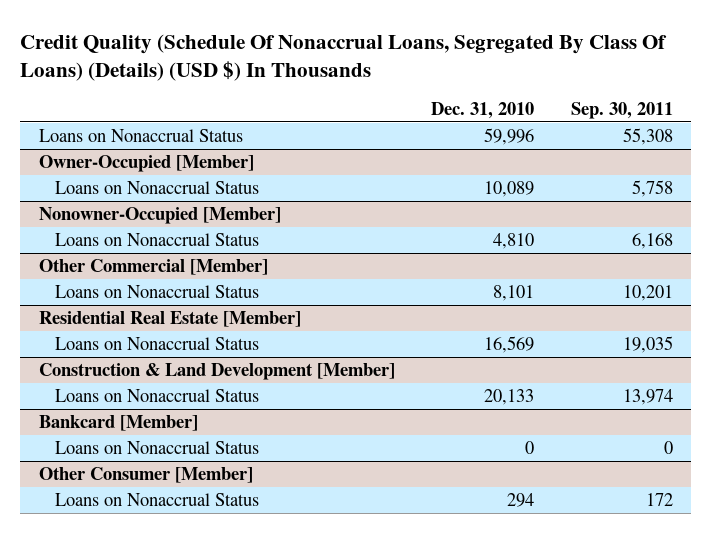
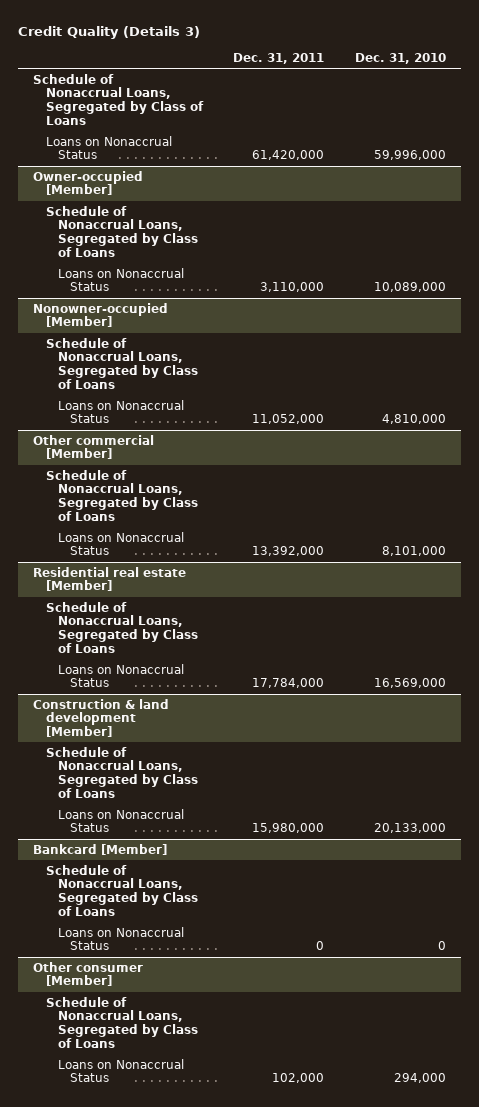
- Credit Quality (Schedule Of Nonaccrual Loans, Segregated By Class Of Loans) (Details) (USD $) In Thousands
+ Credit Quality (Details 3)
- | Dec. 31, 2010 | Sep. 30, 2011
+ | Dec. 31, 2011 | Dec. 31, 2010
- Loans on Nonaccrual Status | 59,996 | 55,308
- Owner-Occupied [Member]
- Loans on Nonaccrual Status | 10,089 | 5,758
- Nonowner-Occupied [Member]
- Loans on Nonaccrual Status | 4,810 | 6,168
- Other Commercial [Member]
- Loans on Nonaccrual Status | 8,101 | 10,201
- Residential Real Estate [Member]
- Loans on Nonaccrual Status | 16,569 | 19,035
- Construction & Land Development [Member]
- Loans on Nonaccrual Status | 20,133 | 13,974
+ Schedule of Nonaccrual Loans, Segregated by Class of Loans
+ Loans on Nonaccrual Status | 61,420,000 | 59,996,000
+ Owner-occupied [Member]
+ Schedule of Nonaccrual Loans, Segregated by Class of Loans
+ Loans on Nonaccrual Status | 3,110,000 | 10,089,000
+ Nonowner-occupied [Member]
+ Schedule of Nonaccrual Loans, Segregated by Class of Loans
+ Loans on Nonaccrual Status | 11,052,000 | 4,810,000
+ Other commercial [Member]
+ Schedule of Nonaccrual Loans, Segregated by Class of Loans
+ Loans on Nonaccrual Status | 13,392,000 | 8,101,000
+ Residential real estate [Member]
+ Schedule of Nonaccrual Loans, Segregated by Class of Loans
+ Loans on Nonaccrual Status | 17,784,000 | 16,569,000
+ Construction & land development [Member]
+ Schedule of Nonaccrual Loans, Segregated by Class of Loans
+ Loans on Nonaccrual Status | 15,980,000 | 20,133,000
@ Bankcard [Member]
+ Schedule of Nonaccrual Loans, Segregated by Class of Loans
- Other Consumer [Member]
- Loans on Nonaccrual Status | 294 | 172
+ Other consumer [Member]
+ Schedule of Nonaccrual Loans, Segregated by Class of Loans
+ Loans on Nonaccrual Status | 102,000 | 294,000

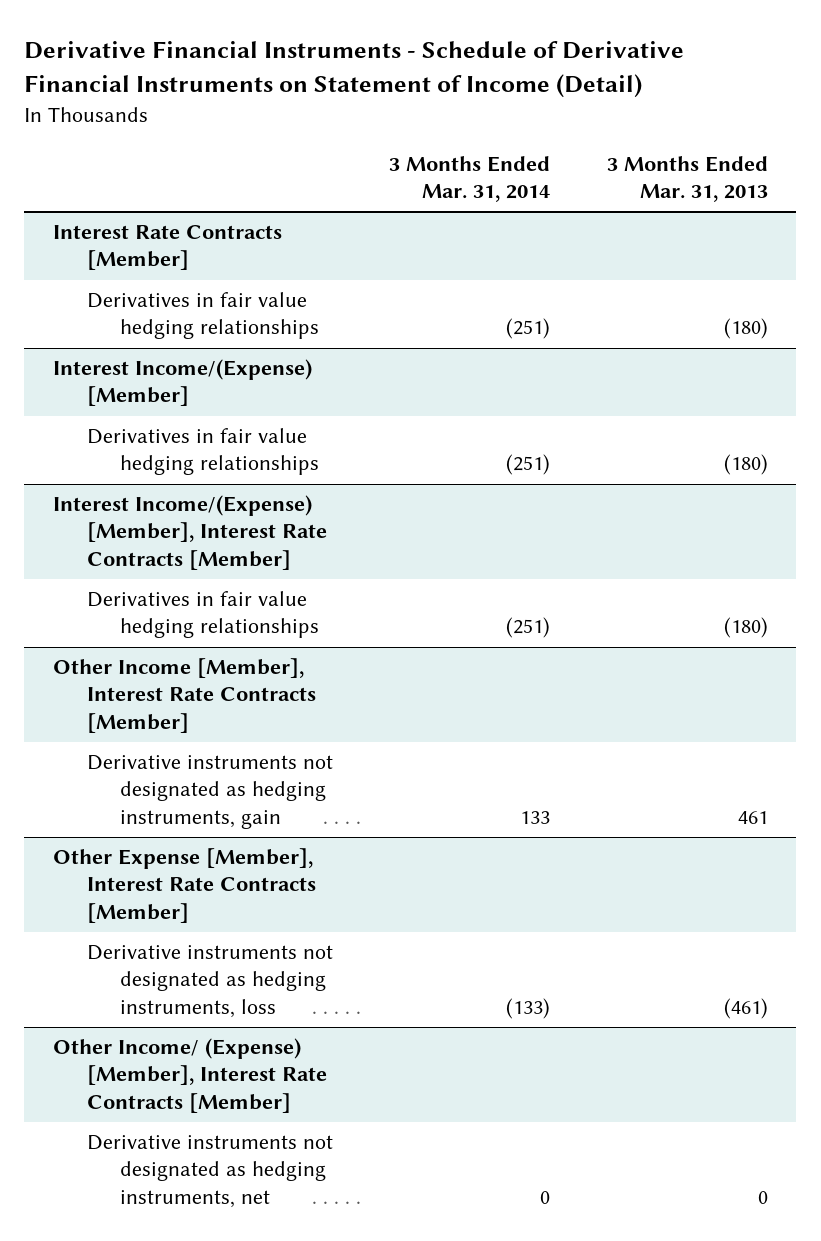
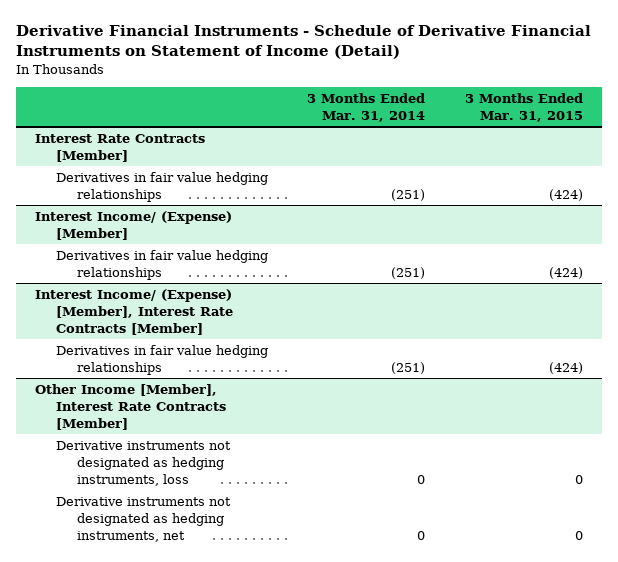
- | 3 Months Ended Mar. 31, 2014 | 3 Months Ended Mar. 31, 2013
+ | 3 Months Ended Mar. 31, 2014 | 3 Months Ended Mar. 31, 2015
- Interest Income/(Expense) [Member]
+ Interest Income/ (Expense) [Member]
- Interest Income/(Expense) [Member], Interest Rate Contracts [Member]
+ Interest Income/ (Expense) [Member], Interest Rate Contracts [Member]
@ Other Income [Member], Interest Rate Contracts [Member]
- Derivative instruments not designated as hedging instruments, gain | 133 | 461
- Other Expense [Member], Interest Rate Contracts [Member]
- Derivative instruments not designated as hedging instruments, loss | (133) | (461)
- Other Income/ (Expense) [Member], Interest Rate Contracts [Member]
@ Other Income [Member], Interest Rate Contracts [Member]
+ Derivative instruments not designated as hedging instruments, loss | 0 | 0

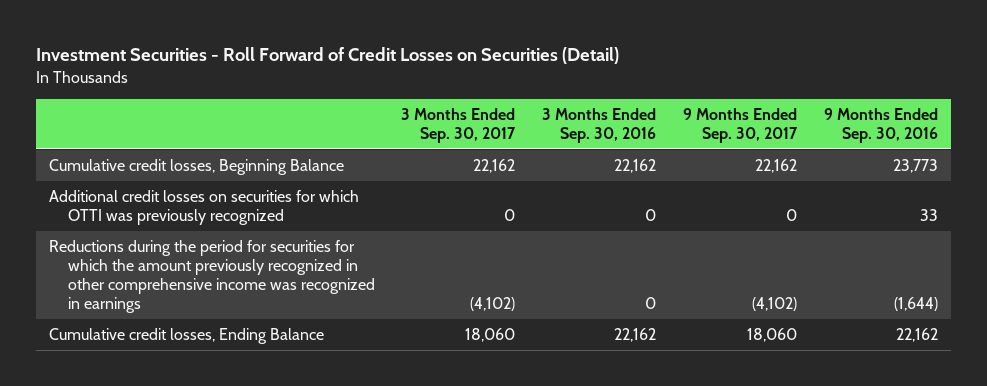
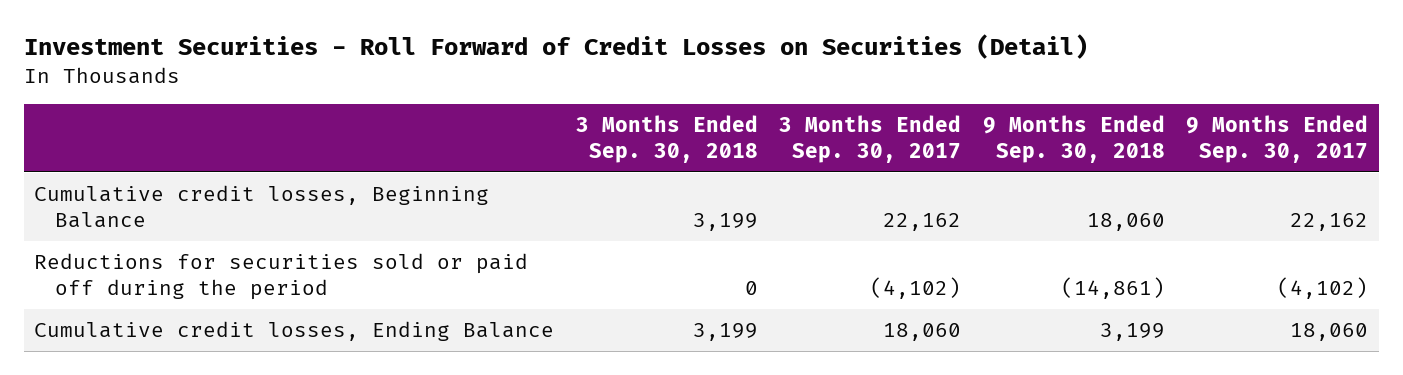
- | 3 Months Ended Sep. 30, 2017 | 3 Months Ended Sep. 30, 2016 | 9 Months Ended Sep. 30, 2017 | 9 Months Ended Sep. 30, 2016
+ | 3 Months Ended Sep. 30, 2018 | 3 Months Ended Sep. 30, 2017 | 9 Months Ended Sep. 30, 2018 | 9 Months Ended Sep. 30, 2017
- Additional credit losses on securities for which OTTI was previously recognized | 0 | 0 | 0 | 33
- Reductions during the period for securities for which the amount previously recognized in other comprehensive income was recognized in earnings | (4,102) | 0 | (4,102) | (1,644)
+ Reductions for securities sold or paid off during the period | 0 | (4,102) | (14,861) | (4,102)

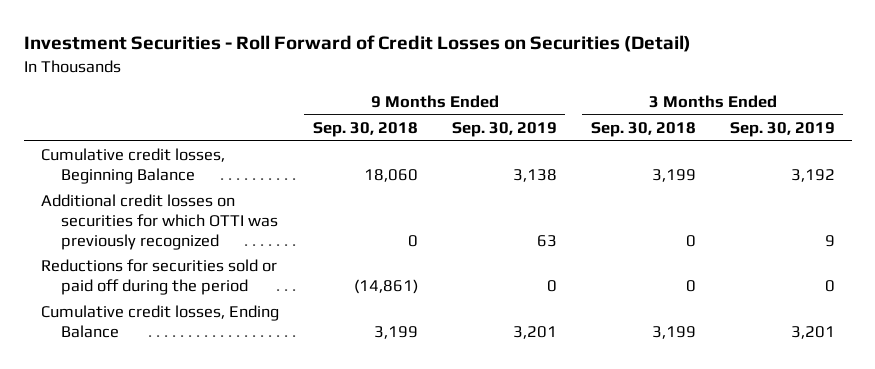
- | 3 Months Ended Sep. 30, 2018 | 3 Months Ended Sep. 30, 2017 | 9 Months Ended Sep. 30, 2018 | 9 Months Ended Sep. 30, 2017
+ | 9 Months Ended Sep. 30, 2018 | 9 Months Ended Sep. 30, 2019 | 3 Months Ended Sep. 30, 2018 | 3 Months Ended Sep. 30, 2019
+ Additional credit losses on securities for which OTTI was previously recognized | 0 | 63 | 0 | 9

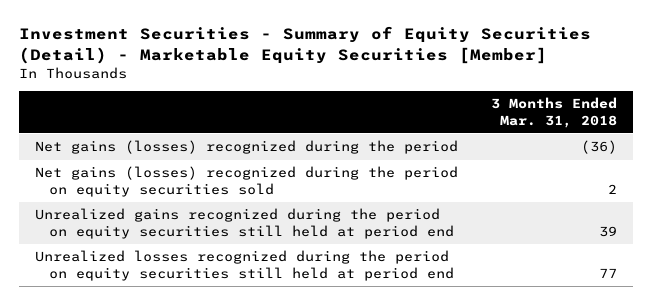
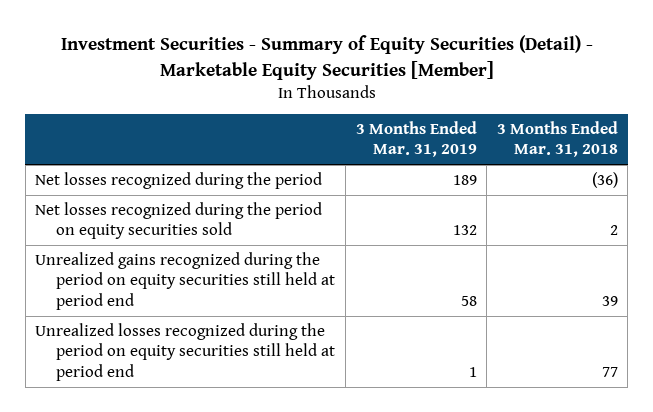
- | 3 Months Ended Mar. 31, 2018
+ | 3 Months Ended Mar. 31, 2019 | 3 Months Ended Mar. 31, 2018
- Net gains (losses) recognized during the period | (36)
- Net gains (losses) recognized during the period on equity securities sold | 2
+ Net losses recognized during the period | 189 | (36)
+ Net losses recognized during the period on equity securities sold | 132 | 2

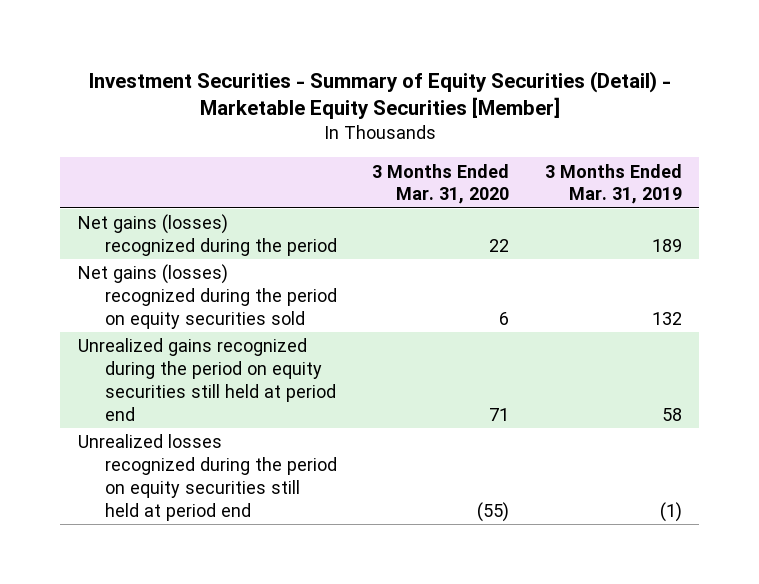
- | 3 Months Ended Mar. 31, 2019 | 3 Months Ended Mar. 31, 2018
+ | 3 Months Ended Mar. 31, 2020 | 3 Months Ended Mar. 31, 2019
- Net losses recognized during the period | 189 | (36)
- Net losses recognized during the period on equity securities sold | 132 | 2
+ Net gains (losses) recognized during the period | 22 | 189
+ Net gains (losses) recognized during the period on equity securities sold | 6 | 132
- Unrealized losses recognized during the period on equity securities still held at period end | 1 | 77
+ Unrealized losses recognized during the period on equity securities still held at period end | (55) | (1)

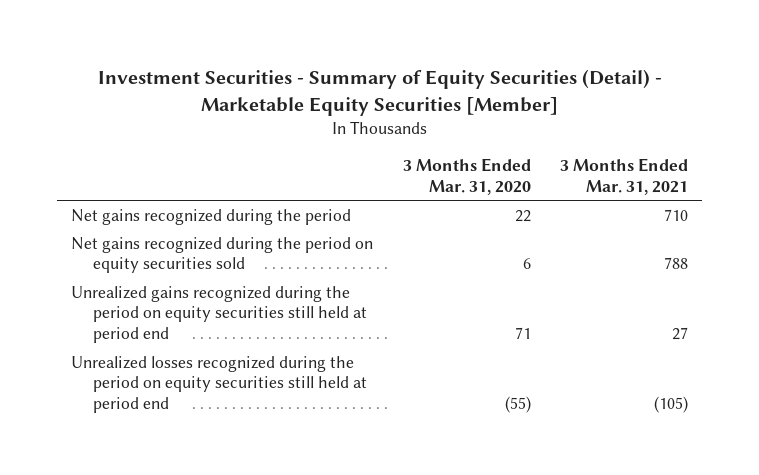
- | 3 Months Ended Mar. 31, 2020 | 3 Months Ended Mar. 31, 2019
+ | 3 Months Ended Mar. 31, 2020 | 3 Months Ended Mar. 31, 2021
- Net gains (losses) recognized during the period | 22 | 189
- Net gains (losses) recognized during the period on equity securities sold | 6 | 132
+ Net gains recognized during the period | 22 | 710
+ Net gains recognized during the period on equity securities sold | 6 | 788

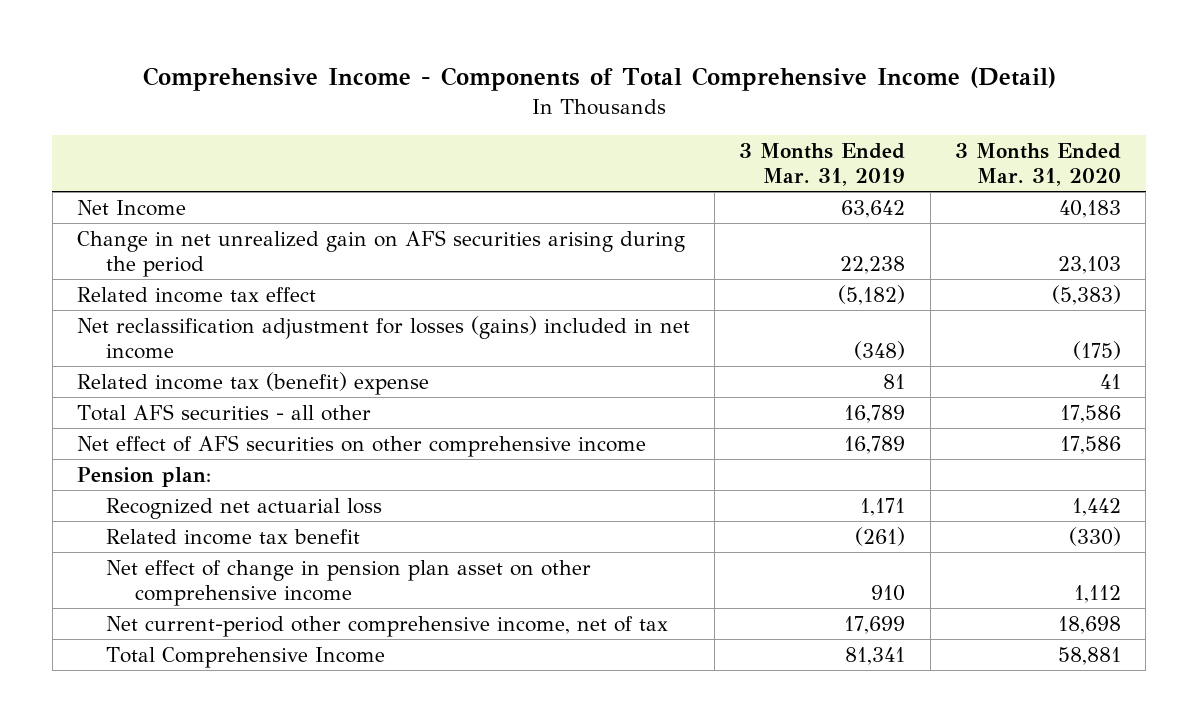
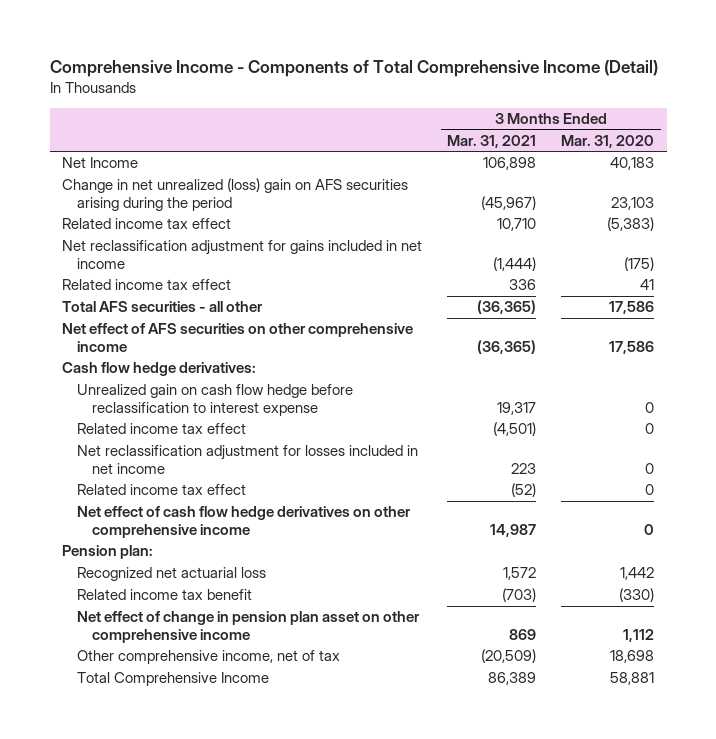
- | 3 Months Ended Mar. 31, 2019 | 3 Months Ended Mar. 31, 2020
+ | 3 Months Ended Mar. 31, 2021 | 3 Months Ended Mar. 31, 2020
- Change in net unrealized gain on AFS securities arising during the period | 22,238 | 23,103
+ Change in net unrealized (loss) gain on AFS securities arising during the period | (45,967) | 23,103
- Net reclassification adjustment for losses (gains) included in net income | (348) | (175)
- Related income tax (benefit) expense | 81 | 41
+ Net reclassification adjustment for gains included in net income | (1,444) | (175)
+ Related income tax effect | 336 | 41
+ Cash flow hedge derivatives:
+ Unrealized gain on cash flow hedge before reclassification to interest expense | 19,317 | 0
+ Related income tax effect | (4,501) | 0
+ Net reclassification adjustment for losses included in net income | 223 | 0
+ Related income tax effect | (52) | 0
+ Net effect of cash flow hedge derivatives on other comprehensive income | 14,987 | 0
- Net current-period other comprehensive income, net of tax | 17,699 | 18,698
+ Other comprehensive income, net of tax | (20,509) | 18,698

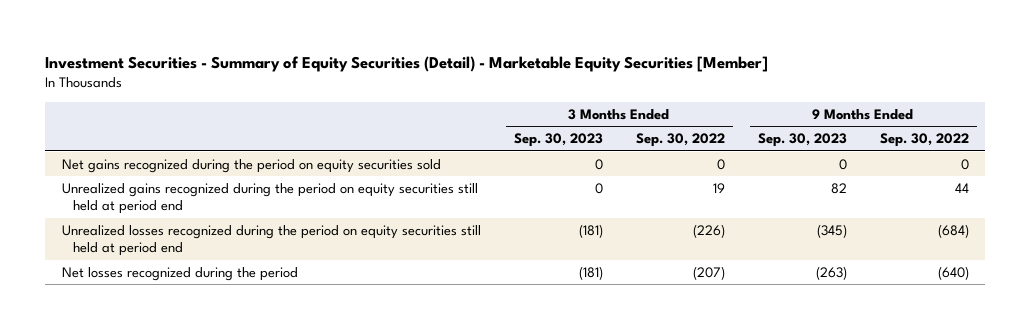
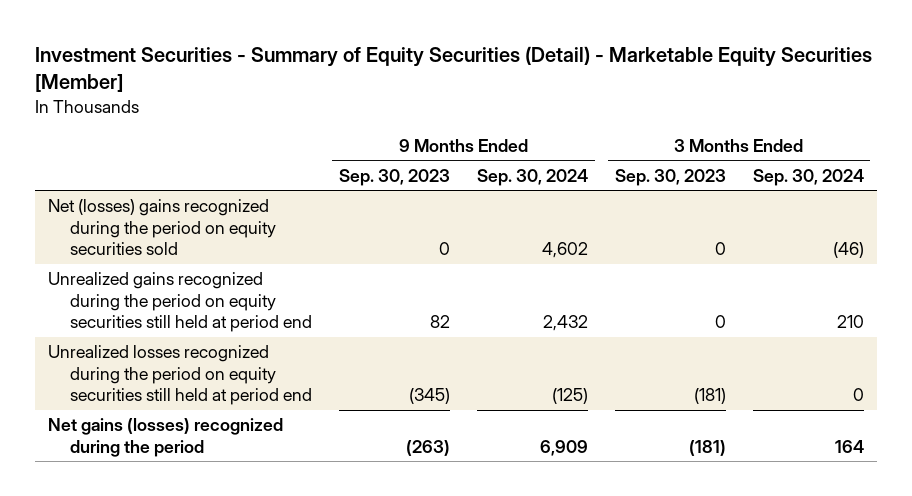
- | 3 Months Ended Sep. 30, 2023 | 3 Months Ended Sep. 30, 2022 | 9 Months Ended Sep. 30, 2023 | 9 Months Ended Sep. 30, 2022
+ | 9 Months Ended Sep. 30, 2023 | 9 Months Ended Sep. 30, 2024 | 3 Months Ended Sep. 30, 2023 | 3 Months Ended Sep. 30, 2024
- Net gains recognized during the period on equity securities sold | 0 | 0 | 0 | 0
+ Net (losses) gains recognized during the period on equity securities sold | 0 | 4,602 | 0 | (46)
- Net losses recognized during the period | (181) | (207) | (263) | (640)
+ Net gains (losses) recognized during the period | (263) | 6,909 | (181) | 164

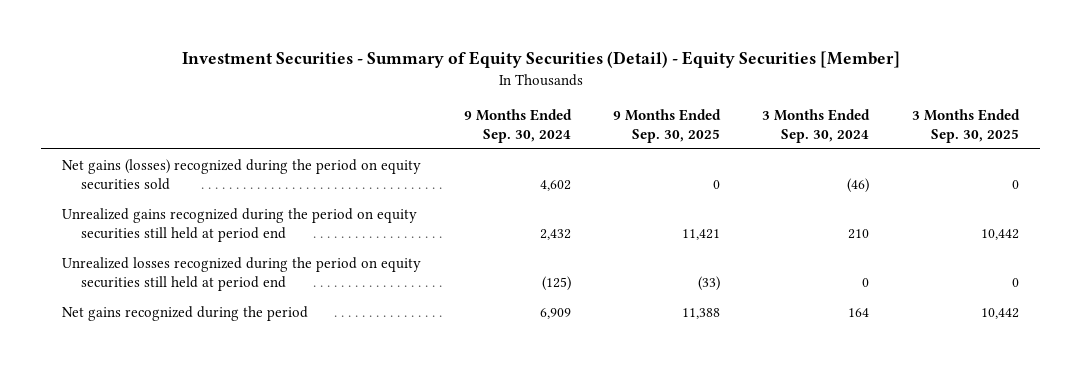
- Investment Securities - Summary of Equity Securities (Detail) - Marketable Equity Securities [Member]
+ Investment Securities - Summary of Equity Securities (Detail) - Equity Securities [Member]
- | 9 Months Ended Sep. 30, 2023 | 9 Months Ended Sep. 30, 2024 | 3 Months Ended Sep. 30, 2023 | 3 Months Ended Sep. 30, 2024
+ | 9 Months Ended Sep. 30, 2024 | 9 Months Ended Sep. 30, 2025 | 3 Months Ended Sep. 30, 2024 | 3 Months Ended Sep. 30, 2025
- Net (losses) gains recognized during the period on equity securities sold | 0 | 4,602 | 0 | (46)
+ Net gains (losses) recognized during the period on equity securities sold | 4,602 | 0 | (46) | 0
- Net gains (losses) recognized during the period | (263) | 6,909 | (181) | 164
+ Net gains recognized during the period | 6,909 | 11,388 | 164 | 10,442

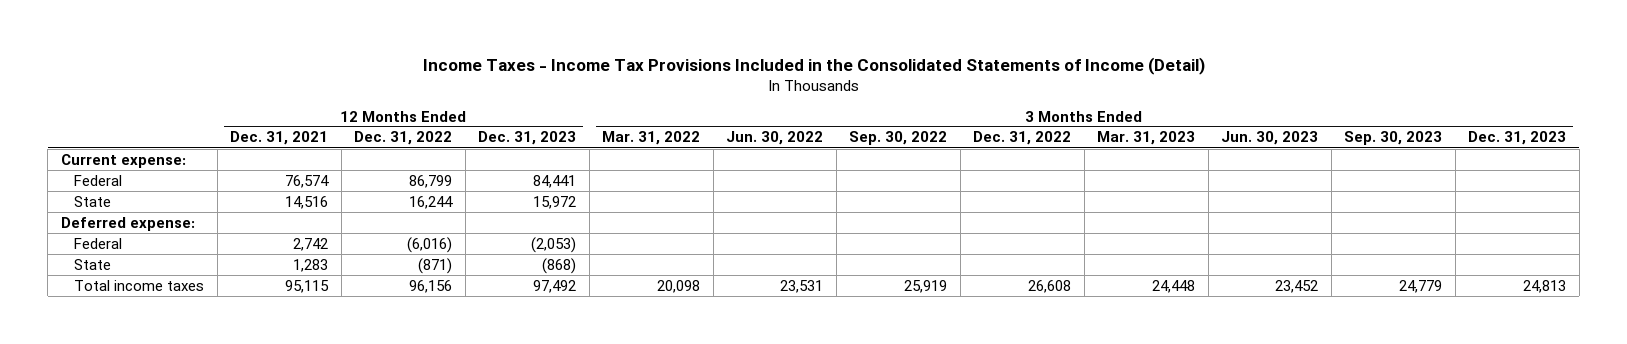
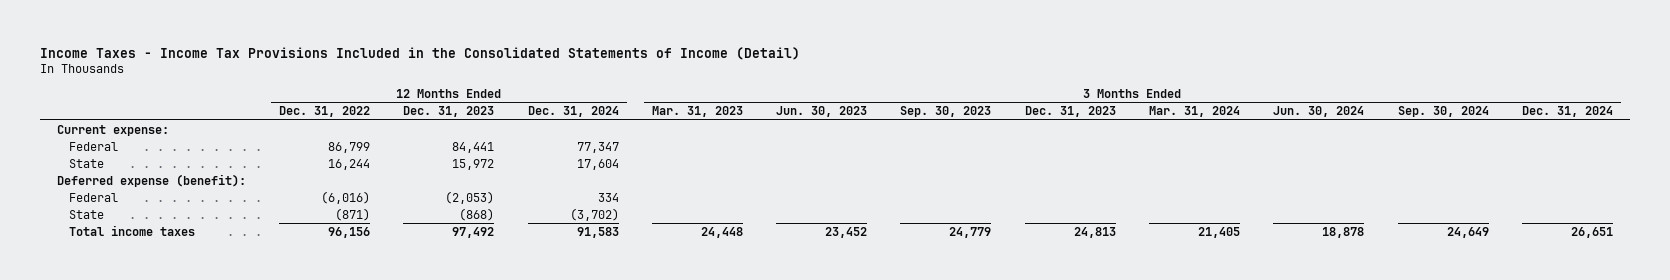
- | 12 Months Ended Dec. 31, 2021 | 12 Months Ended Dec. 31, 2022 | 12 Months Ended Dec. 31, 2023 | 3 Months Ended Mar. 31, 2022 | 3 Months Ended Jun. 30, 2022 | 3 Months Ended Sep. 30, 2022 | 3 Months Ended Dec. 31, 2022 | 3 Months Ended Mar. 31, 2023 | 3 Months Ended Jun. 30, 2023 | 3 Months Ended Sep. 30, 2023 | 3 Months Ended Dec. 31, 2023
+ | 12 Months Ended Dec. 31, 2022 | 12 Months Ended Dec. 31, 2023 | 12 Months Ended Dec. 31, 2024 | 3 Months Ended Mar. 31, 2023 | 3 Months Ended Jun. 30, 2023 | 3 Months Ended Sep. 30, 2023 | 3 Months Ended Dec. 31, 2023 | 3 Months Ended Mar. 31, 2024 | 3 Months Ended Jun. 30, 2024 | 3 Months Ended Sep. 30, 2024 | 3 Months Ended Dec. 31, 2024
- Deferred expense:
+ Deferred expense (benefit):

